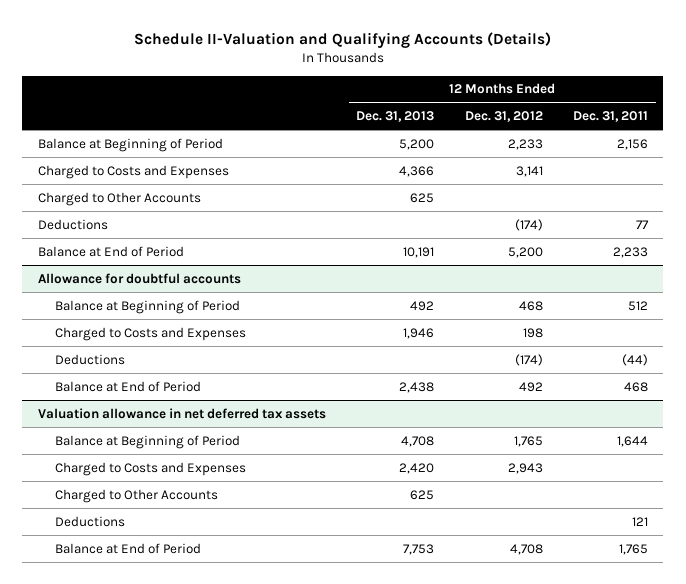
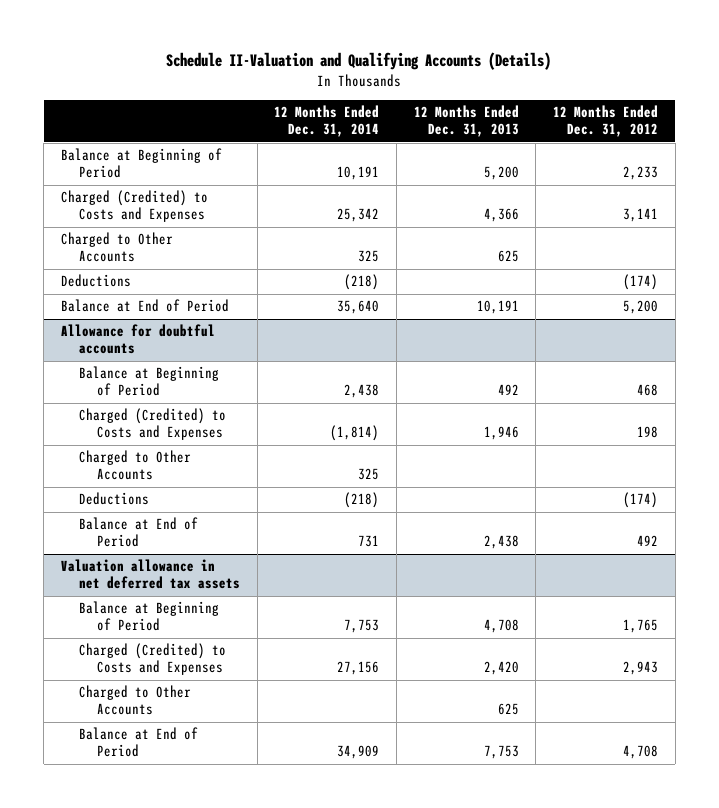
- | 12 Months Ended Dec. 31, 2013 | 12 Months Ended Dec. 31, 2012 | 12 Months Ended Dec. 31, 2011
+ | 12 Months Ended Dec. 31, 2014 | 12 Months Ended Dec. 31, 2013 | 12 Months Ended Dec. 31, 2012
- Charged to Costs and Expenses | 4,366 | 3,141 |
+ Charged (Credited) to Costs and Expenses | 25,342 | 4,366 | 3,141
@ Allowance for doubtful accounts
- Charged to Costs and Expenses | 1,946 | 198 |
+ Charged (Credited) to Costs and Expenses | (1,814) | 1,946 | 198
+ Charged to Other Accounts | 325 | |
@ Valuation allowance in net deferred tax assets
- Charged to Costs and Expenses | 2,420 | 2,943 |
+ Charged (Credited) to Costs and Expenses | 27,156 | 2,420 | 2,943
- Deductions | | | 121

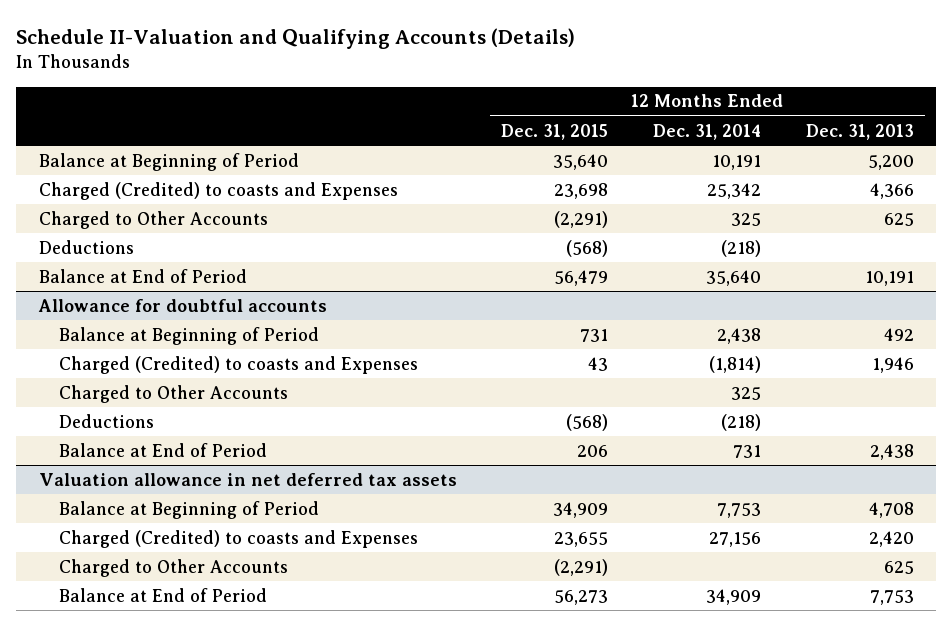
- | 12 Months Ended Dec. 31, 2014 | 12 Months Ended Dec. 31, 2013 | 12 Months Ended Dec. 31, 2012
+ | 12 Months Ended Dec. 31, 2015 | 12 Months Ended Dec. 31, 2014 | 12 Months Ended Dec. 31, 2013
- Charged (Credited) to Costs and Expenses | 25,342 | 4,366 | 3,141
+ Charged (Credited) to coasts and Expenses | 23,698 | 25,342 | 4,366
@ Allowance for doubtful accounts
- Charged (Credited) to Costs and Expenses | (1,814) | 1,946 | 198
+ Charged (Credited) to coasts and Expenses | 43 | (1,814) | 1,946
@ Valuation allowance in net deferred tax assets
- Charged (Credited) to Costs and Expenses | 27,156 | 2,420 | 2,943
+ Charged (Credited) to coasts and Expenses | 23,655 | 27,156 | 2,420

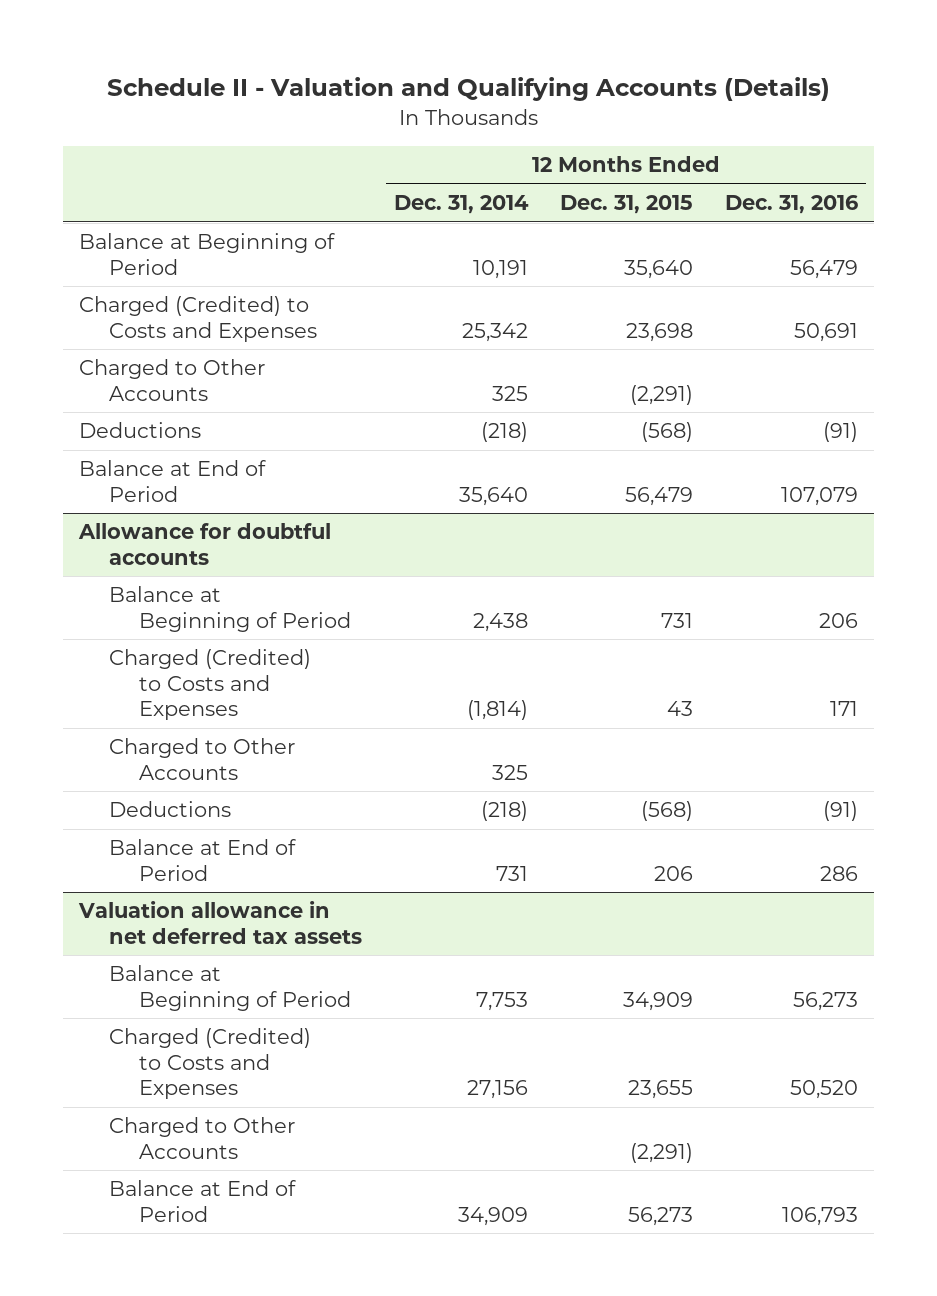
- Schedule II-Valuation and Qualifying Accounts (Details)
+ Schedule II - Valuation and Qualifying Accounts (Details)
- | 12 Months Ended Dec. 31, 2015 | 12 Months Ended Dec. 31, 2014 | 12 Months Ended Dec. 31, 2013
+ | 12 Months Ended Dec. 31, 2014 | 12 Months Ended Dec. 31, 2015 | 12 Months Ended Dec. 31, 2016
- Charged (Credited) to coasts and Expenses | 23,698 | 25,342 | 4,366
+ Charged (Credited) to Costs and Expenses | 25,342 | 23,698 | 50,691
@ Allowance for doubtful accounts
- Charged (Credited) to coasts and Expenses | 43 | (1,814) | 1,946
+ Charged (Credited) to Costs and Expenses | (1,814) | 43 | 171
@ Valuation allowance in net deferred tax assets
- Charged (Credited) to coasts and Expenses | 23,655 | 27,156 | 2,420
+ Charged (Credited) to Costs and Expenses | 27,156 | 23,655 | 50,520

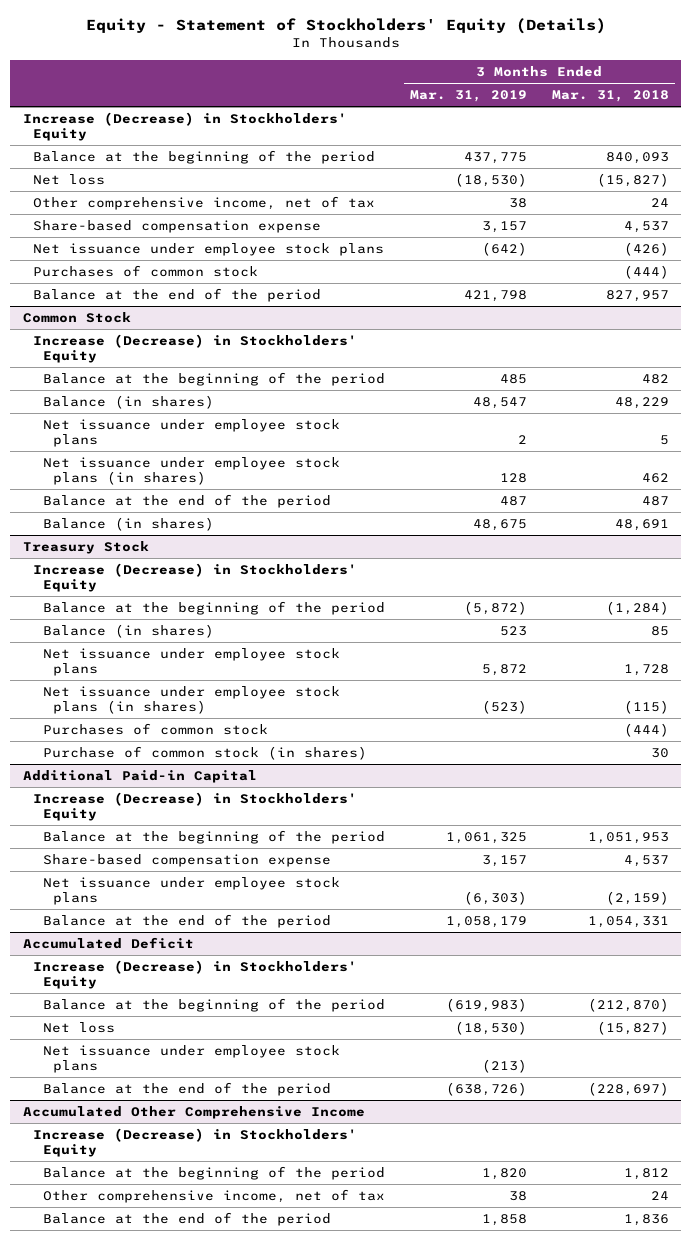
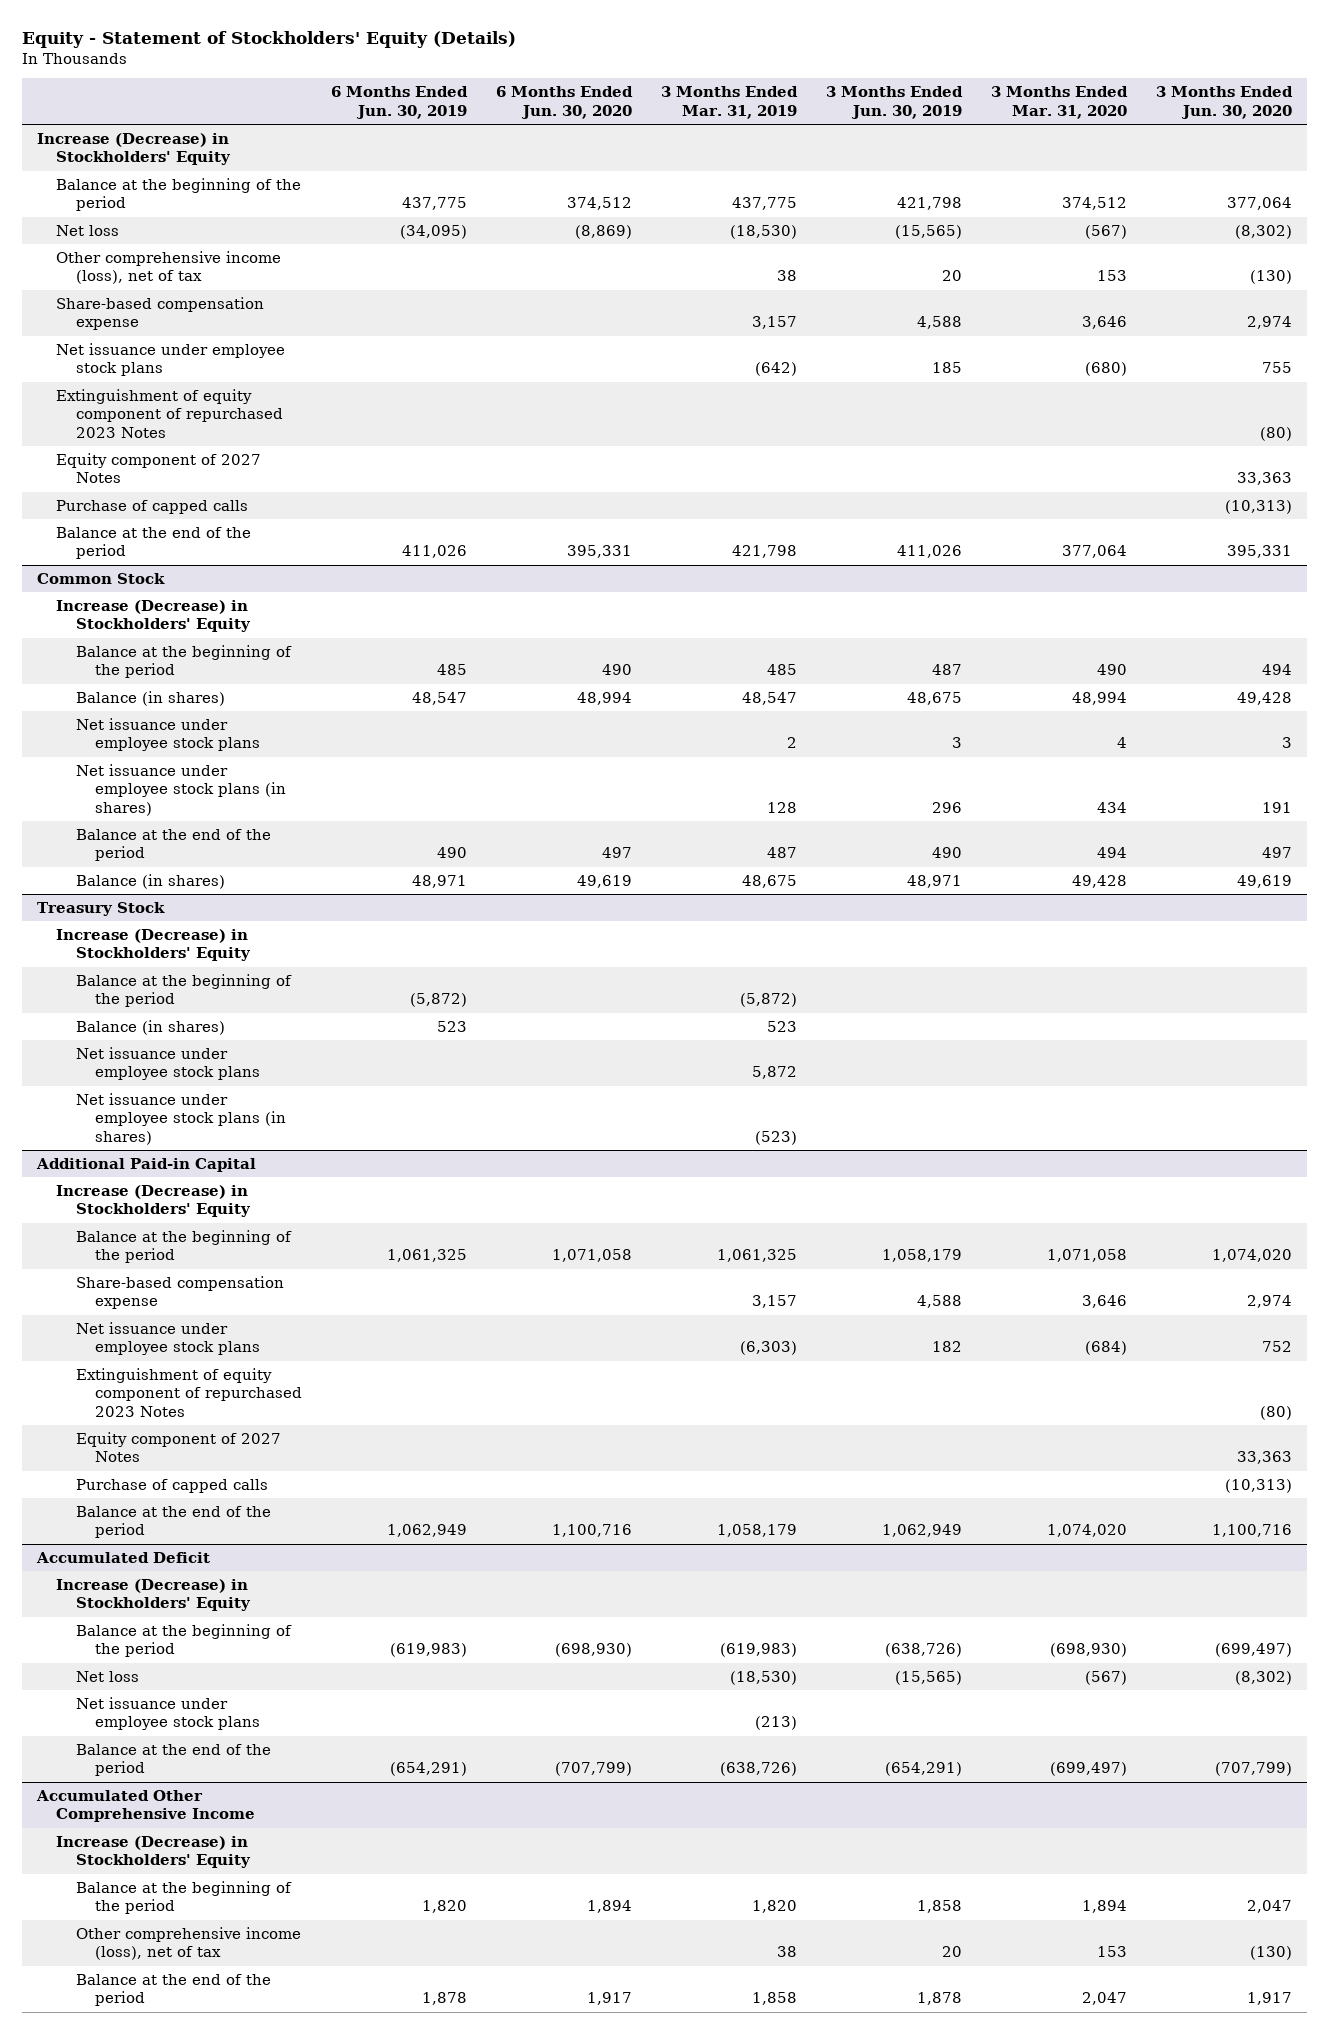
- | 3 Months Ended Mar. 31, 2019 | 3 Months Ended Mar. 31, 2018
+ | 6 Months Ended Jun. 30, 2019 | 6 Months Ended Jun. 30, 2020 | 3 Months Ended Mar. 31, 2019 | 3 Months Ended Jun. 30, 2019 | 3 Months Ended Mar. 31, 2020 | 3 Months Ended Jun. 30, 2020
- Other comprehensive income, net of tax | 38 | 24
+ Other comprehensive income (loss), net of tax | | | 38 | 20 | 153 | (130)
- Purchases of common stock | | (444)
+ Extinguishment of equity component of repurchased 2023 Notes | | | | | | (80)
+ Equity component of 2027 Notes | | | | | | 33,363
+ Purchase of capped calls | | | | | | (10,313)
@ Treasury Stock
- Purchases of common stock | | (444)
- Purchase of common stock (in shares) | | 30
@ Additional Paid-in Capital
+ Extinguishment of equity component of repurchased 2023 Notes | | | | | | (80)
+ Equity component of 2027 Notes | | | | | | 33,363
+ Purchase of capped calls | | | | | | (10,313)
@ Accumulated Other Comprehensive Income
- Other comprehensive income, net of tax | 38 | 24
+ Other comprehensive income (loss), net of tax | | | 38 | 20 | 153 | (130)

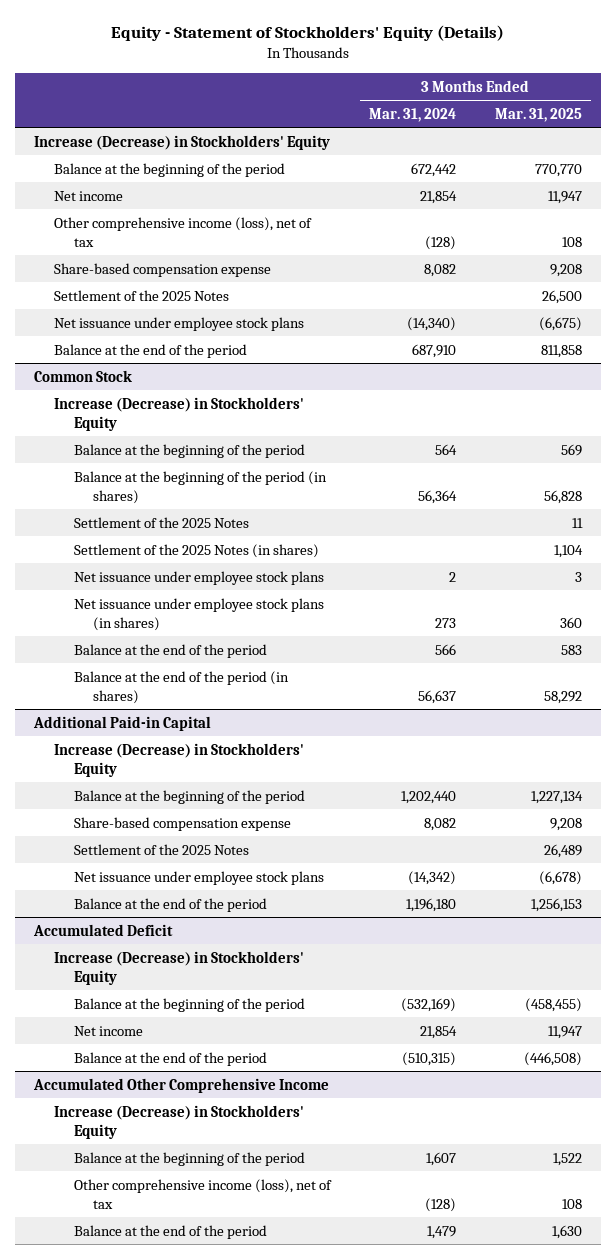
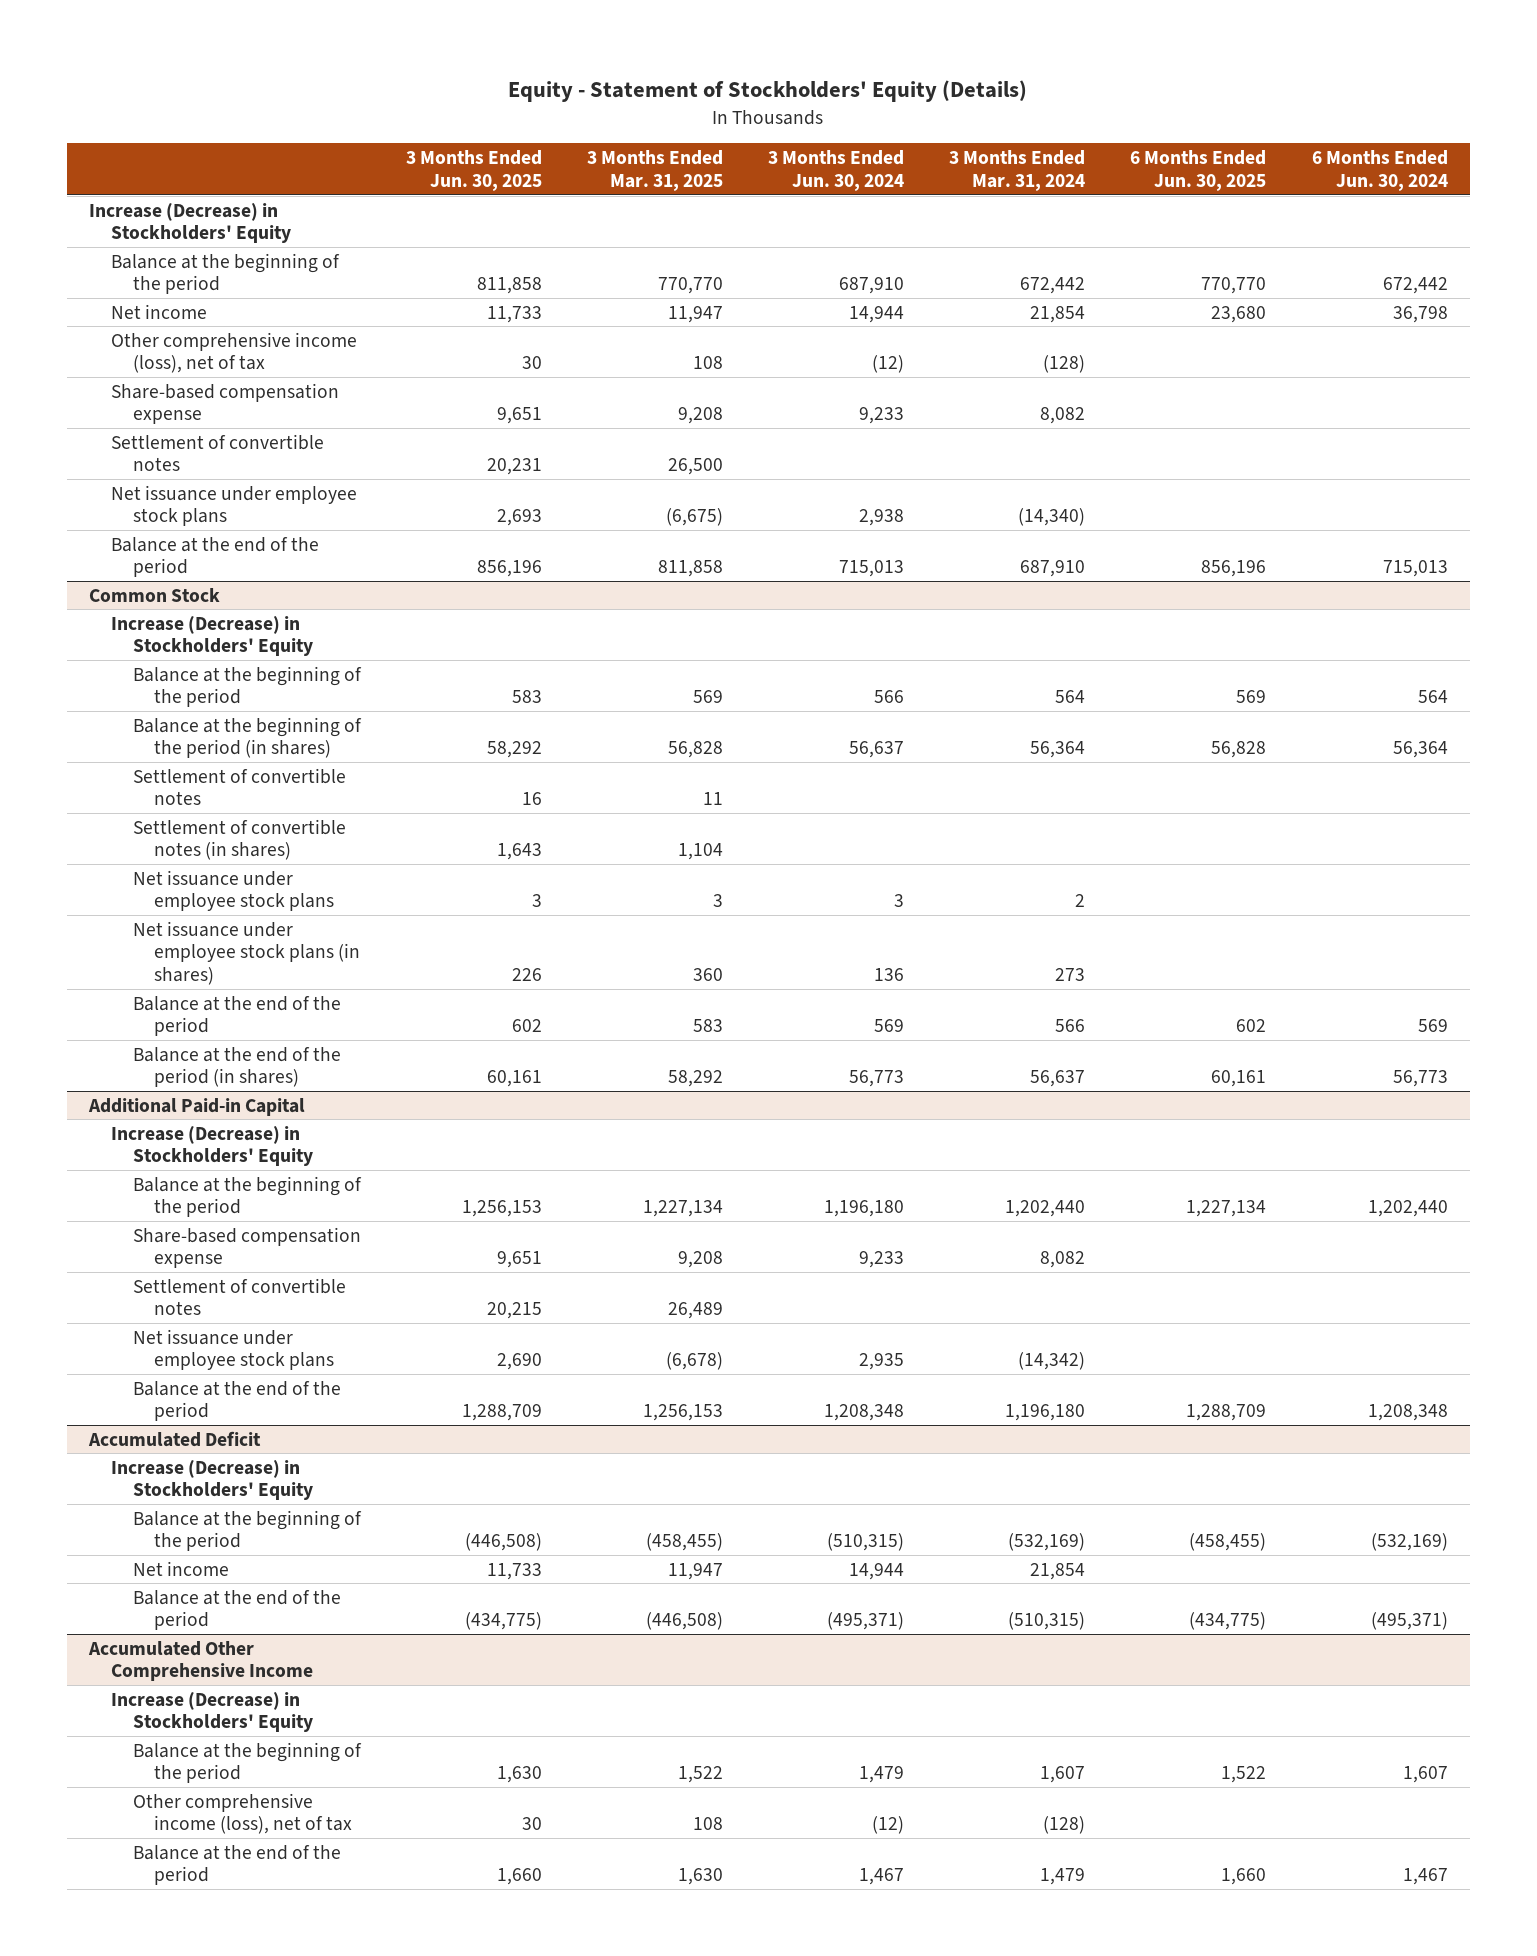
- | 3 Months Ended Mar. 31, 2024 | 3 Months Ended Mar. 31, 2025
+ | 3 Months Ended Jun. 30, 2025 | 3 Months Ended Mar. 31, 2025 | 3 Months Ended Jun. 30, 2024 | 3 Months Ended Mar. 31, 2024 | 6 Months Ended Jun. 30, 2025 | 6 Months Ended Jun. 30, 2024
- Settlement of the 2025 Notes | | 26,500
+ Settlement of convertible notes | 20,231 | 26,500 | | | |
@ Common Stock
- Settlement of the 2025 Notes | | 11
- Settlement of the 2025 Notes (in shares) | | 1,104
+ Settlement of convertible notes | 16 | 11 | | | |
+ Settlement of convertible notes (in shares) | 1,643 | 1,104 | | | |
@ Additional Paid-in Capital
- Settlement of the 2025 Notes | | 26,489
+ Settlement of convertible notes | 20,215 | 26,489 | | | |

